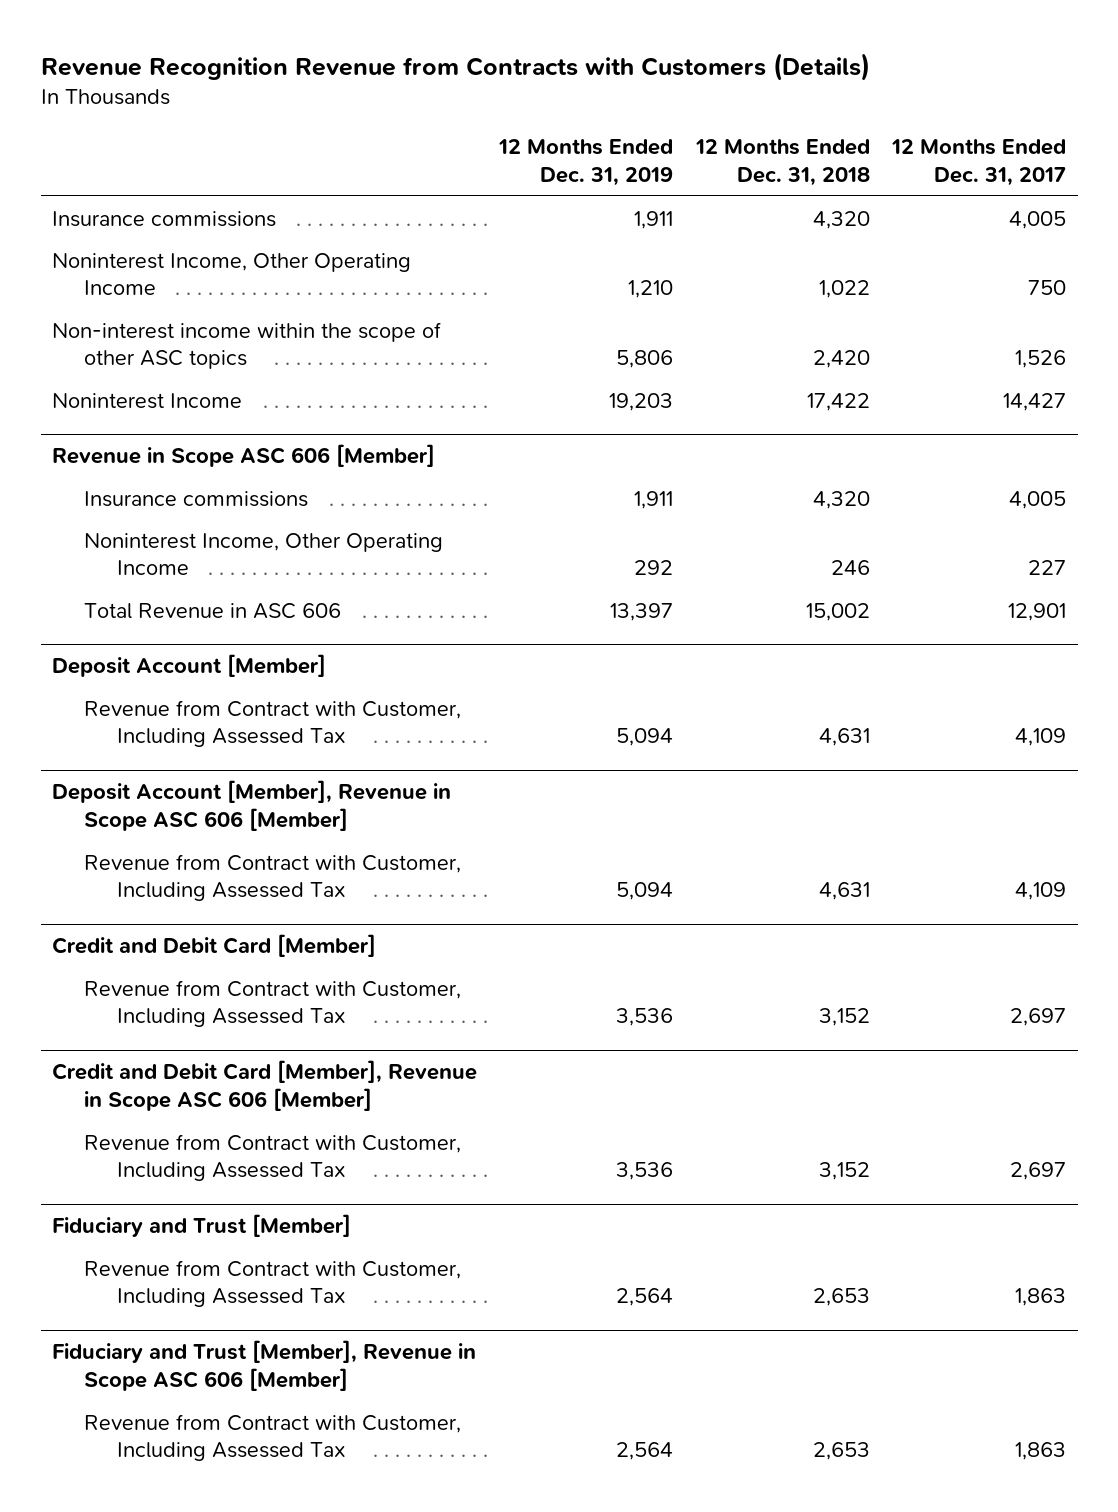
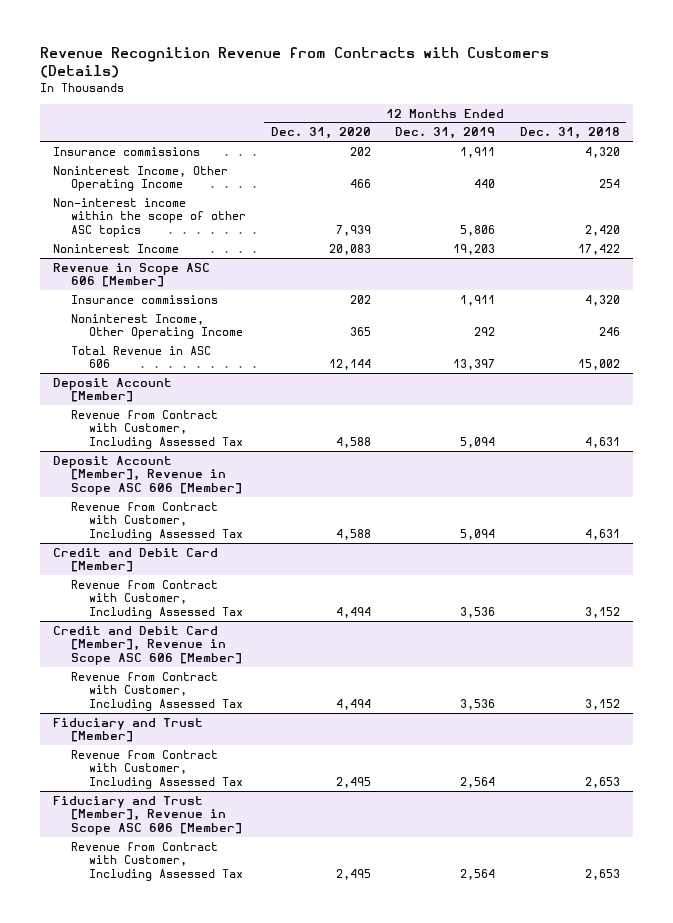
- | 12 Months Ended Dec. 31, 2019 | 12 Months Ended Dec. 31, 2018 | 12 Months Ended Dec. 31, 2017
+ | 12 Months Ended Dec. 31, 2020 | 12 Months Ended Dec. 31, 2019 | 12 Months Ended Dec. 31, 2018
- Noninterest Income, Other Operating Income | 1,210 | 1,022 | 750
+ Noninterest Income, Other Operating Income | 466 | 440 | 254

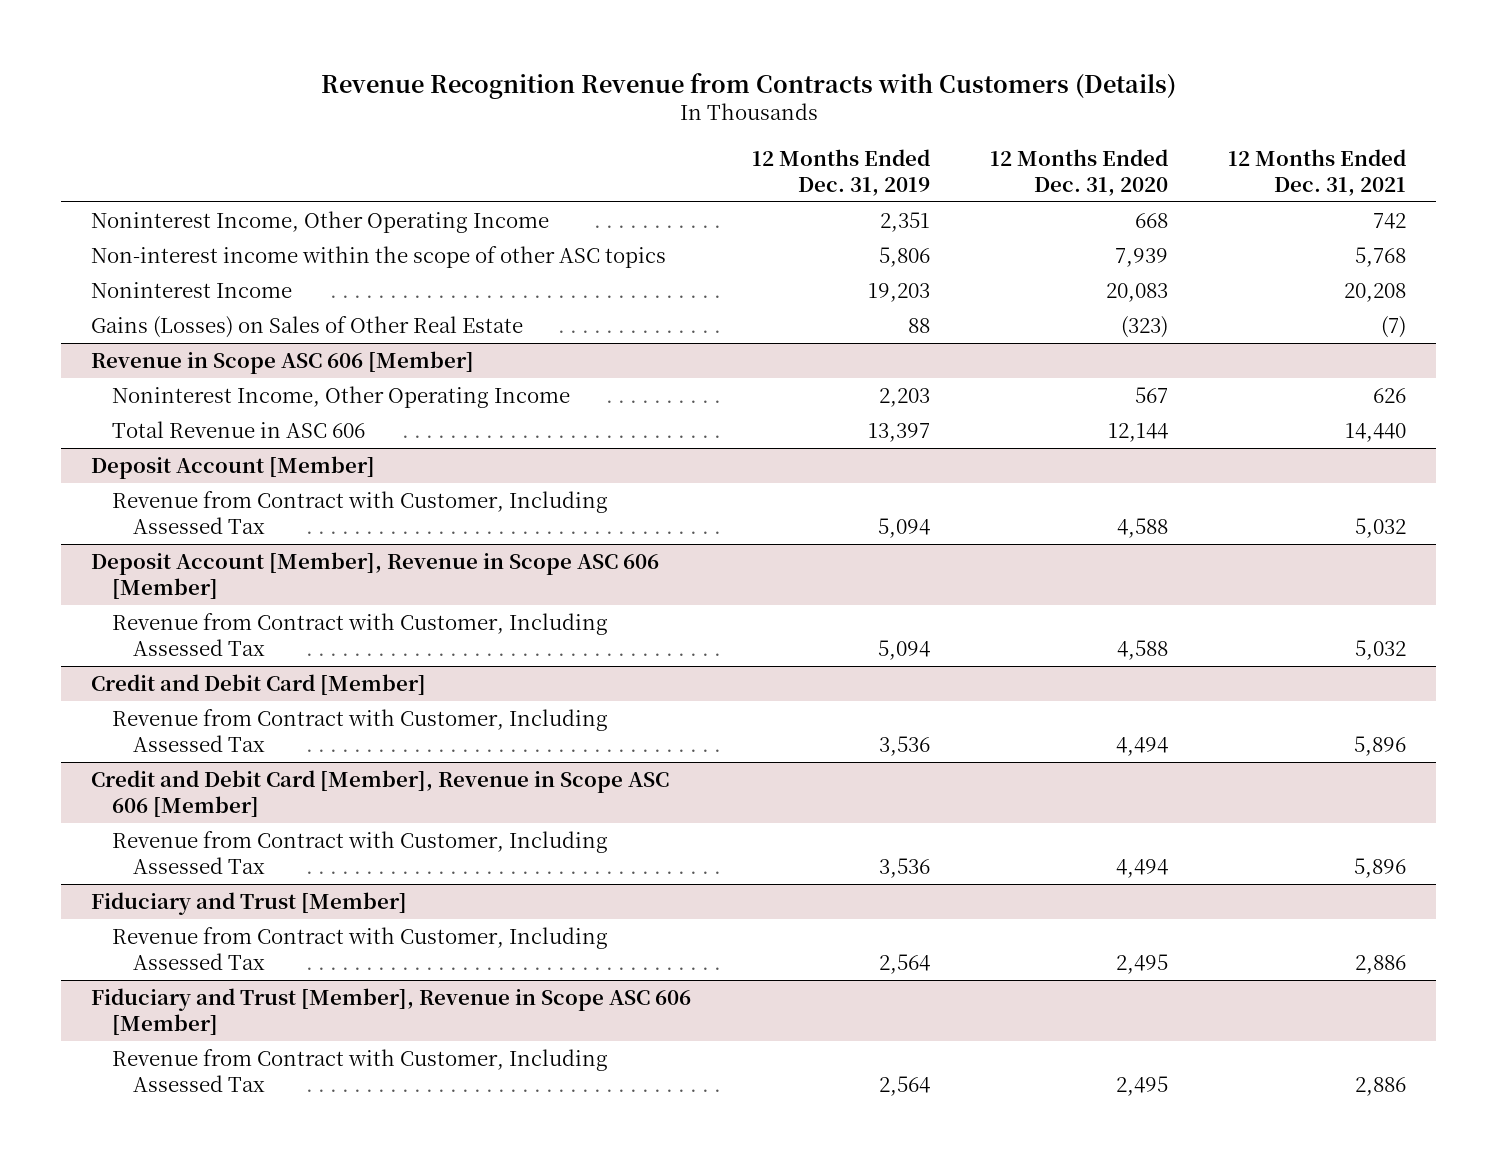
- | 12 Months Ended Dec. 31, 2020 | 12 Months Ended Dec. 31, 2019 | 12 Months Ended Dec. 31, 2018
+ | 12 Months Ended Dec. 31, 2019 | 12 Months Ended Dec. 31, 2020 | 12 Months Ended Dec. 31, 2021
- Insurance commissions | 202 | 1,911 | 4,320
- Noninterest Income, Other Operating Income | 466 | 440 | 254
+ Noninterest Income, Other Operating Income | 2,351 | 668 | 742
+ Gains (Losses) on Sales of Other Real Estate | 88 | (323) | (7)
@ Revenue in Scope ASC 606 [Member]
- Insurance commissions | 202 | 1,911 | 4,320
- Noninterest Income, Other Operating Income | 365 | 292 | 246
+ Noninterest Income, Other Operating Income | 2,203 | 567 | 626

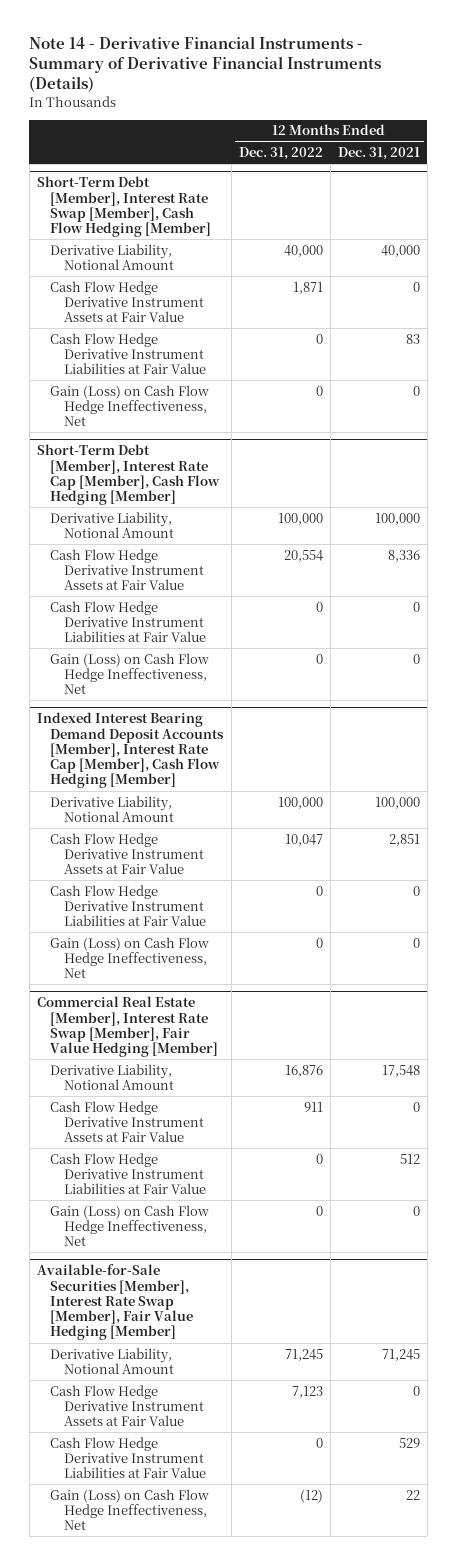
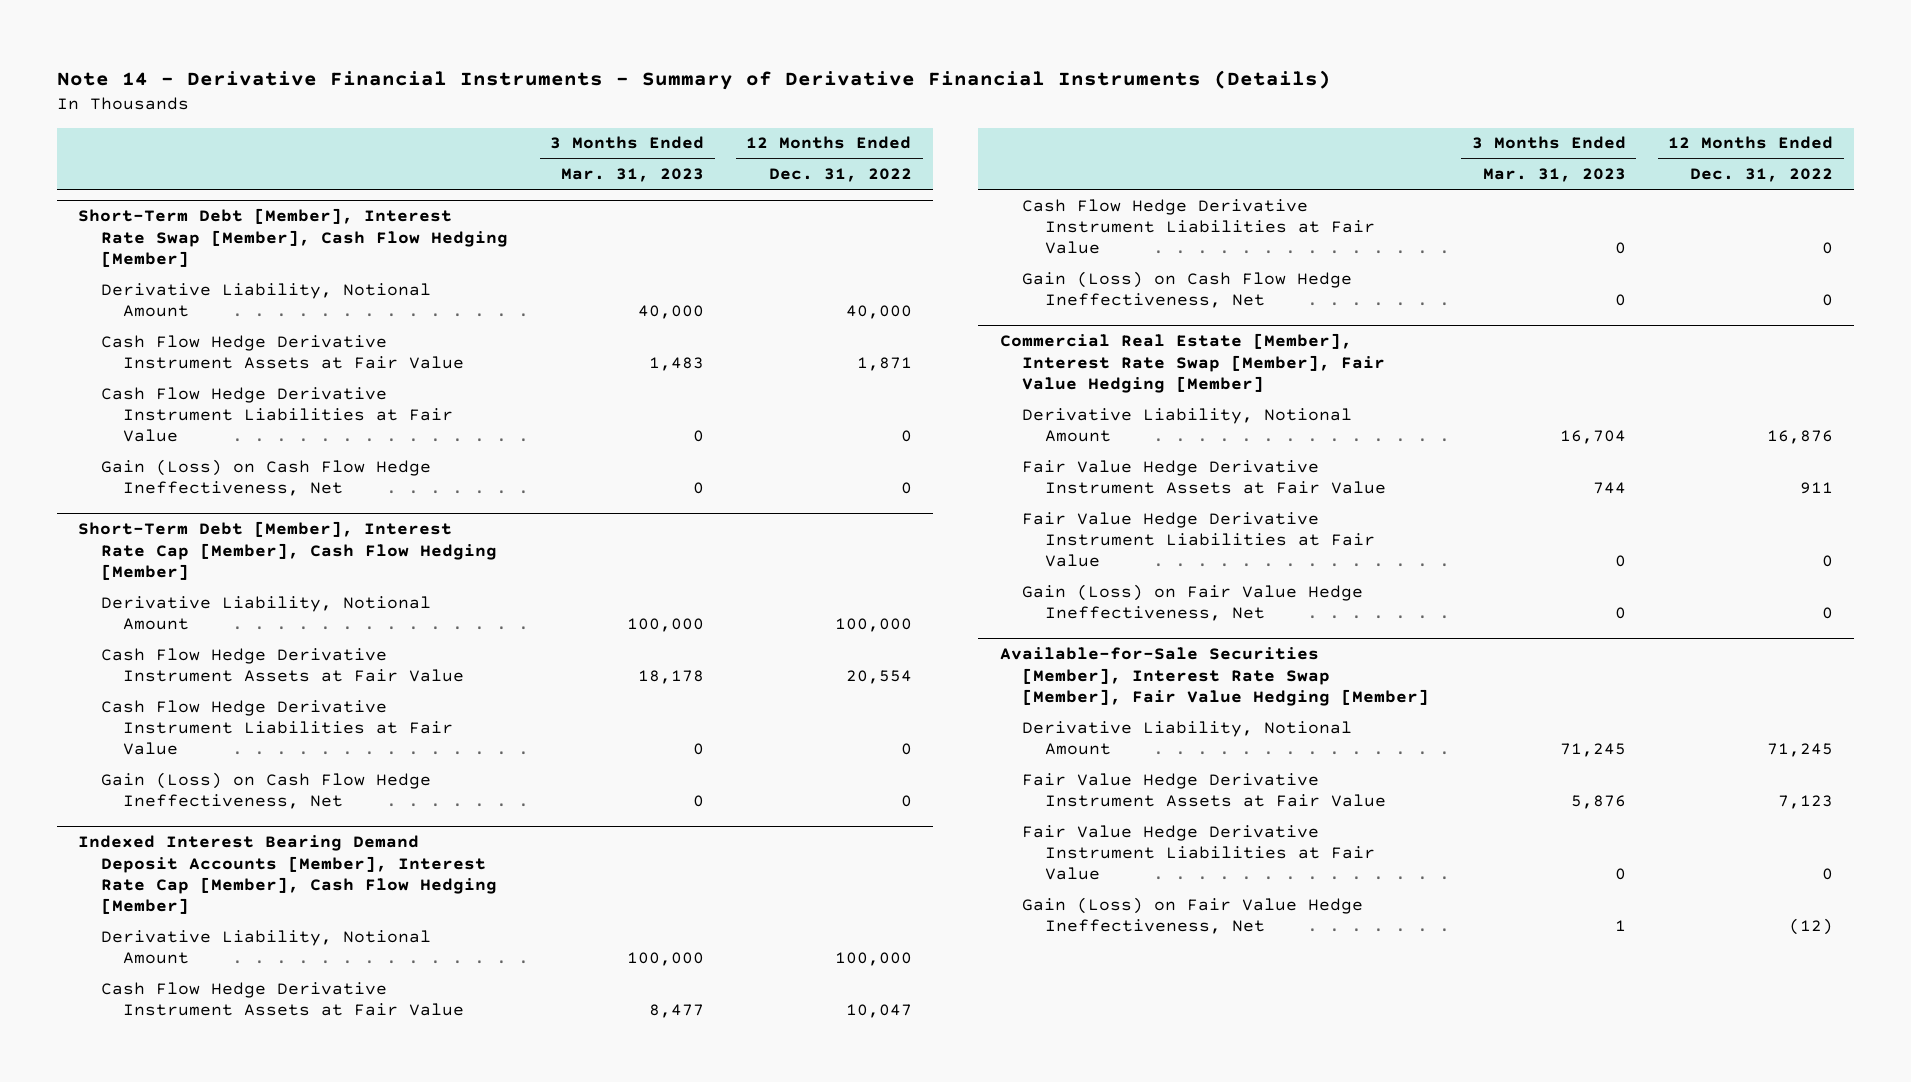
- | 12 Months Ended Dec. 31, 2022 | 12 Months Ended Dec. 31, 2021
+ | 3 Months Ended Mar. 31, 2023 | 12 Months Ended Dec. 31, 2022
@ Commercial Real Estate [Member], Interest Rate Swap [Member], Fair Value Hedging [Member]
- Cash Flow Hedge Derivative Instrument Assets at Fair Value | 911 | 0
- Cash Flow Hedge Derivative Instrument Liabilities at Fair Value | 0 | 512
- Gain (Loss) on Cash Flow Hedge Ineffectiveness, Net | 0 | 0
+ Fair Value Hedge Derivative Instrument Assets at Fair Value | 744 | 911
+ Fair Value Hedge Derivative Instrument Liabilities at Fair Value | 0 | 0
+ Gain (Loss) on Fair Value Hedge Ineffectiveness, Net | 0 | 0
@ Available-for-Sale Securities [Member], Interest Rate Swap [Member], Fair Value Hedging [Member]
- Cash Flow Hedge Derivative Instrument Assets at Fair Value | 7,123 | 0
- Cash Flow Hedge Derivative Instrument Liabilities at Fair Value | 0 | 529
- Gain (Loss) on Cash Flow Hedge Ineffectiveness, Net | (12) | 22
+ Fair Value Hedge Derivative Instrument Assets at Fair Value | 5,876 | 7,123
+ Fair Value Hedge Derivative Instrument Liabilities at Fair Value | 0 | 0
+ Gain (Loss) on Fair Value Hedge Ineffectiveness, Net | 1 | (12)

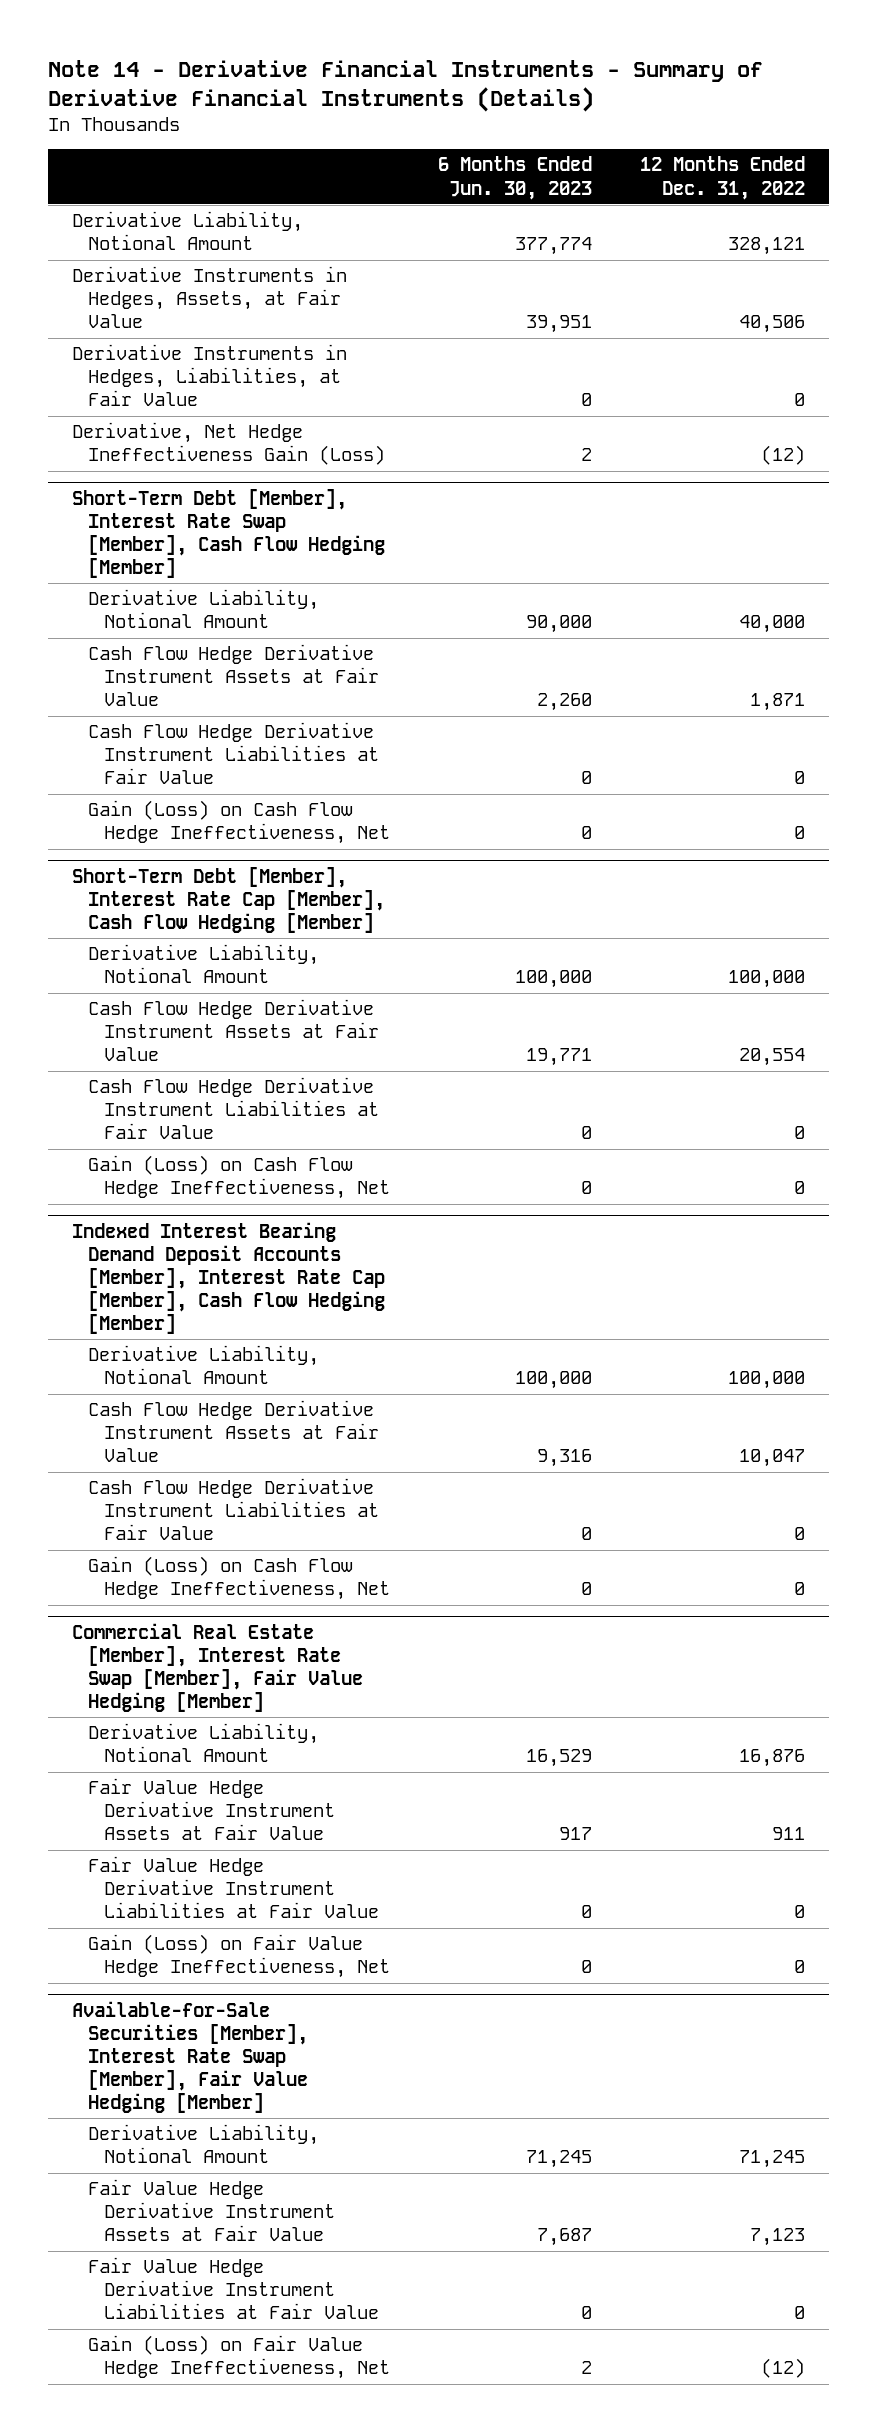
- | 3 Months Ended Mar. 31, 2023 | 12 Months Ended Dec. 31, 2022
+ | 6 Months Ended Jun. 30, 2023 | 12 Months Ended Dec. 31, 2022
+ Derivative Liability, Notional Amount | 377,774 | 328,121
+ Derivative Instruments in Hedges, Assets, at Fair Value | 39,951 | 40,506
+ Derivative Instruments in Hedges, Liabilities, at Fair Value | 0 | 0
+ Derivative, Net Hedge Ineffectiveness Gain (Loss) | 2 | (12)

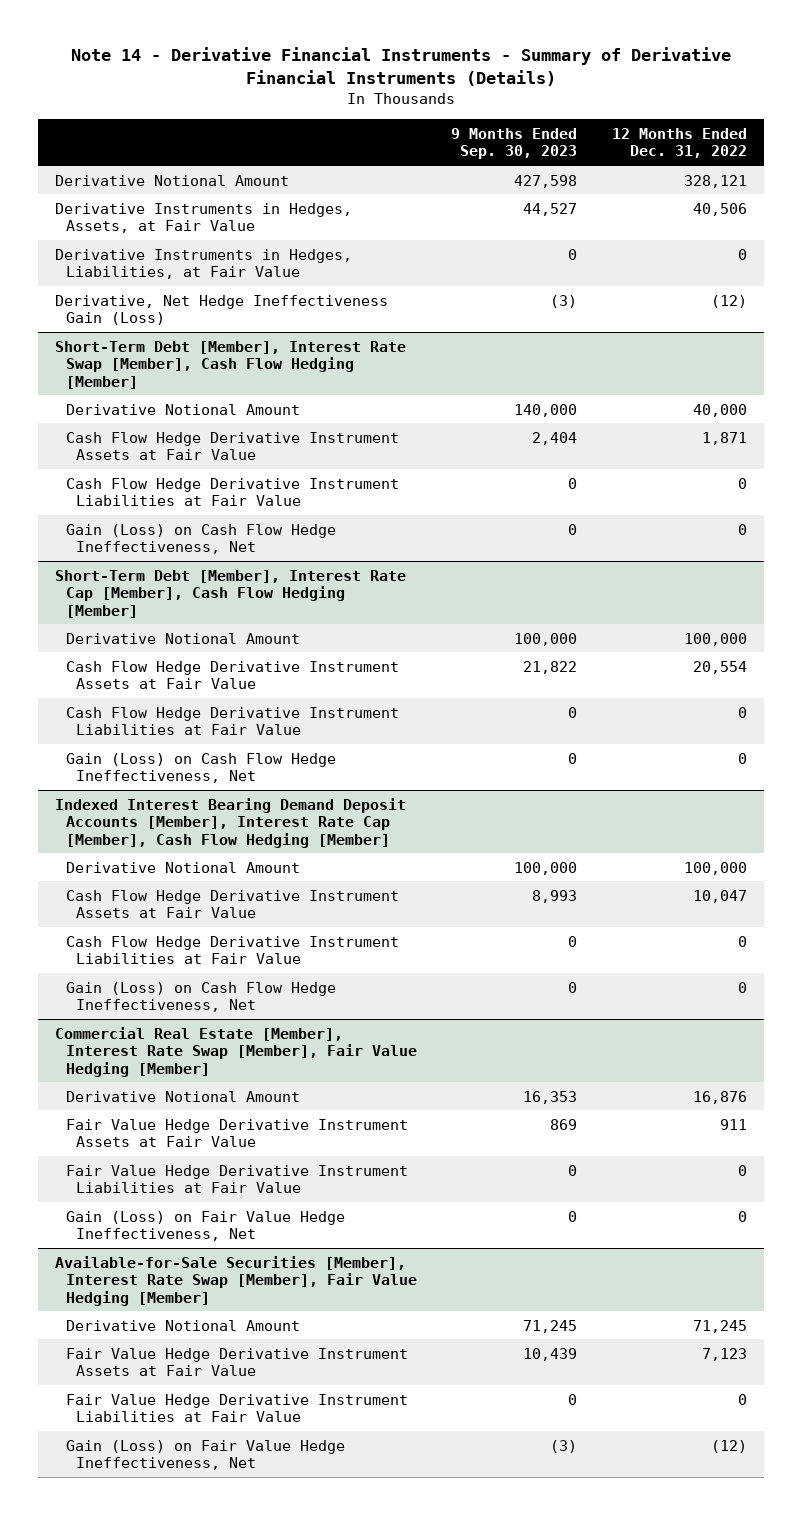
- | 6 Months Ended Jun. 30, 2023 | 12 Months Ended Dec. 31, 2022
+ | 9 Months Ended Sep. 30, 2023 | 12 Months Ended Dec. 31, 2022
- Derivative Liability, Notional Amount | 377,774 | 328,121
+ Derivative Notional Amount | 427,598 | 328,121
@ Short-Term Debt [Member], Interest Rate Swap [Member], Cash Flow Hedging [Member]
- Derivative Liability, Notional Amount | 90,000 | 40,000
+ Derivative Notional Amount | 140,000 | 40,000
@ Short-Term Debt [Member], Interest Rate Cap [Member], Cash Flow Hedging [Member]
- Derivative Liability, Notional Amount | 100,000 | 100,000
+ Derivative Notional Amount | 100,000 | 100,000
@ Indexed Interest Bearing Demand Deposit Accounts [Member], Interest Rate Cap [Member], Cash Flow Hedging [Member]
- Derivative Liability, Notional Amount | 100,000 | 100,000
+ Derivative Notional Amount | 100,000 | 100,000
@ Commercial Real Estate [Member], Interest Rate Swap [Member], Fair Value Hedging [Member]
- Derivative Liability, Notional Amount | 16,529 | 16,876
+ Derivative Notional Amount | 16,353 | 16,876
@ Available-for-Sale Securities [Member], Interest Rate Swap [Member], Fair Value Hedging [Member]
- Derivative Liability, Notional Amount | 71,245 | 71,245
+ Derivative Notional Amount | 71,245 | 71,245

